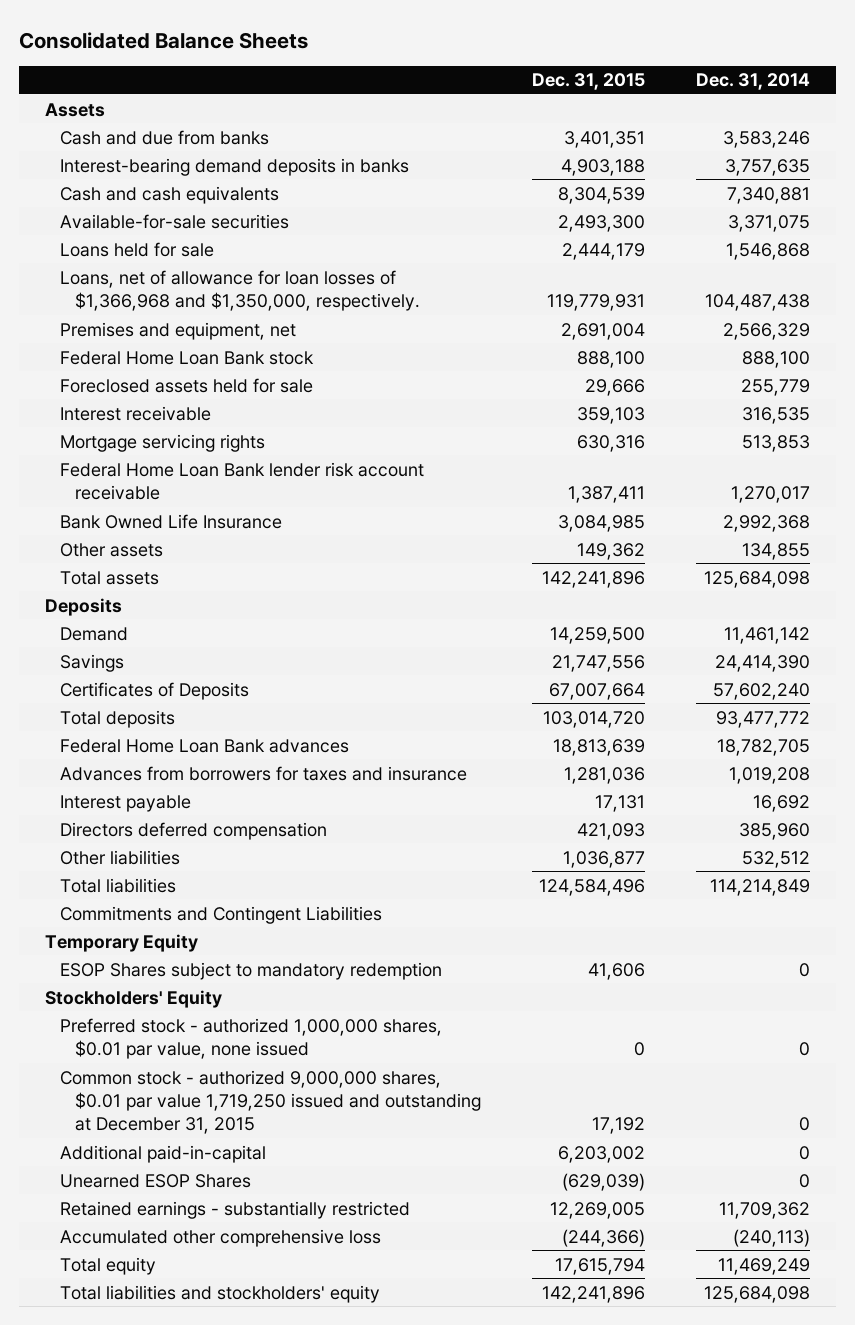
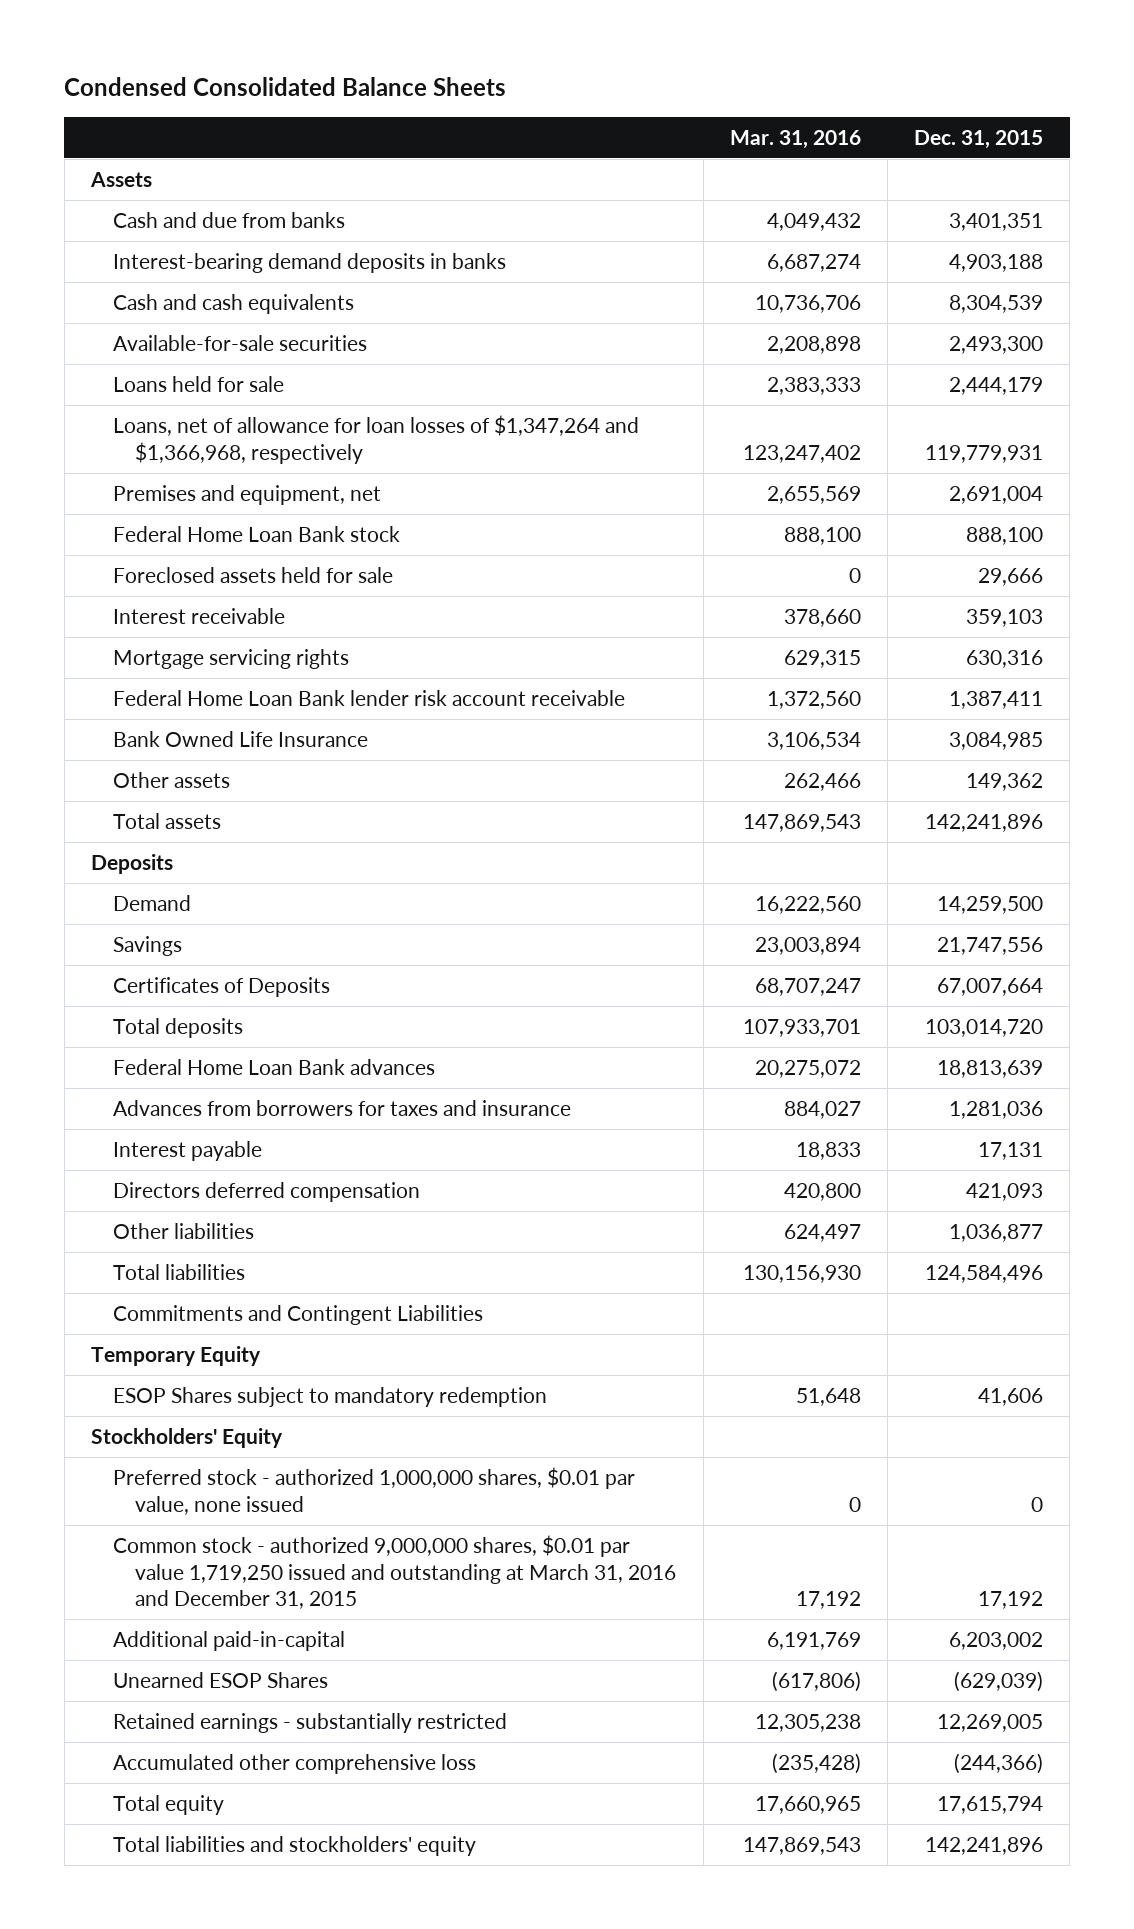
- Consolidated Balance Sheets
+ Condensed Consolidated Balance Sheets
- | Dec. 31, 2015 | Dec. 31, 2014
+ | Mar. 31, 2016 | Dec. 31, 2015
- Loans, net of allowance for loan losses of $1,366,968 and $1,350,000, respectively. | 119,779,931 | 104,487,438
+ Loans, net of allowance for loan losses of $1,347,264 and $1,366,968, respectively | 123,247,402 | 119,779,931
- Common stock - authorized 9,000,000 shares, $0.01 par value 1,719,250 issued and outstanding at December 31, 2015 | 17,192 | 0
+ Common stock - authorized 9,000,000 shares, $0.01 par value 1,719,250 issued and outstanding at March 31, 2016 and December 31, 2015 | 17,192 | 17,192

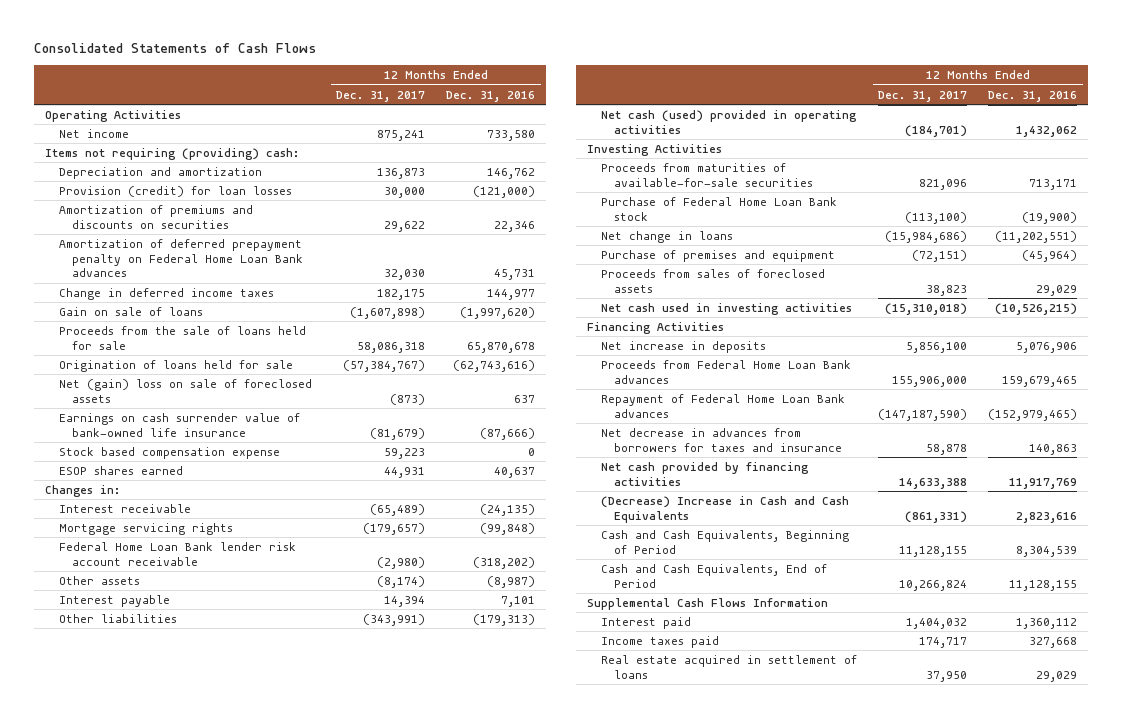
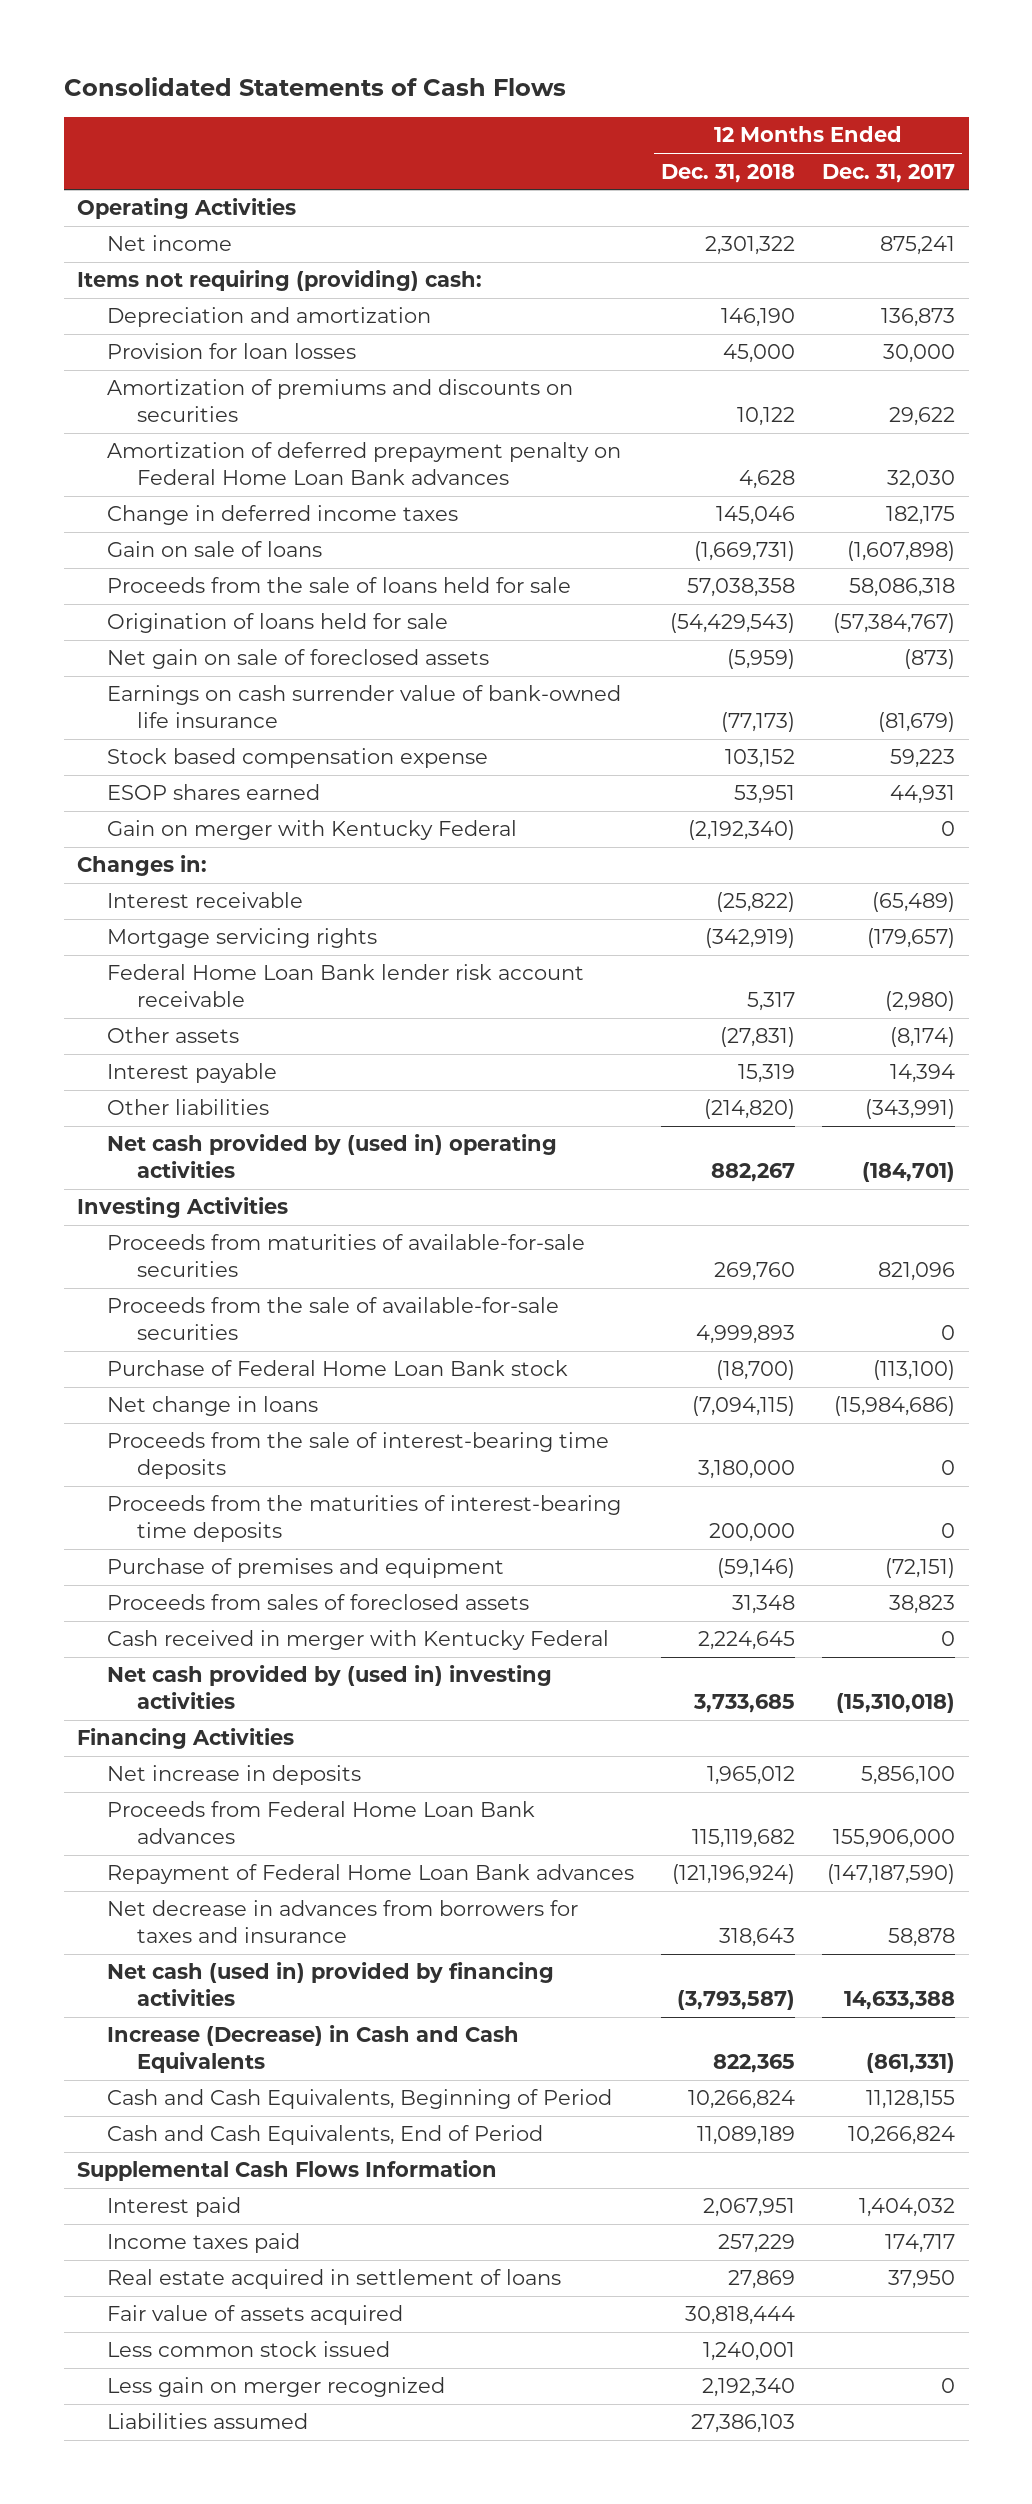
- | 12 Months Ended Dec. 31, 2017 | 12 Months Ended Dec. 31, 2016
+ | 12 Months Ended Dec. 31, 2018 | 12 Months Ended Dec. 31, 2017
- Provision (credit) for loan losses | 30,000 | (121,000)
+ Provision for loan losses | 45,000 | 30,000
- Net (gain) loss on sale of foreclosed assets | (873) | 637
+ Net gain on sale of foreclosed assets | (5,959) | (873)
+ Gain on merger with Kentucky Federal | (2,192,340) | 0
- Net cash (used) provided in operating activities | (184,701) | 1,432,062
+ Net cash provided by (used in) operating activities | 882,267 | (184,701)
+ Proceeds from the sale of available-for-sale securities | 4,999,893 | 0
+ Proceeds from the sale of interest-bearing time deposits | 3,180,000 | 0
+ Proceeds from the maturities of interest-bearing time deposits | 200,000 | 0
- Net cash used in investing activities | (15,310,018) | (10,526,215)
+ Cash received in merger with Kentucky Federal | 2,224,645 | 0
+ Net cash provided by (used in) investing activities | 3,733,685 | (15,310,018)
- Net cash provided by financing activities | 14,633,388 | 11,917,769
- (Decrease) Increase in Cash and Cash Equivalents | (861,331) | 2,823,616
+ Net cash (used in) provided by financing activities | (3,793,587) | 14,633,388
+ Increase (Decrease) in Cash and Cash Equivalents | 822,365 | (861,331)
+ Fair value of assets acquired | 30,818,444 |
+ Less common stock issued | 1,240,001 |
+ Less gain on merger recognized | 2,192,340 | 0
+ Liabilities assumed | 27,386,103 |

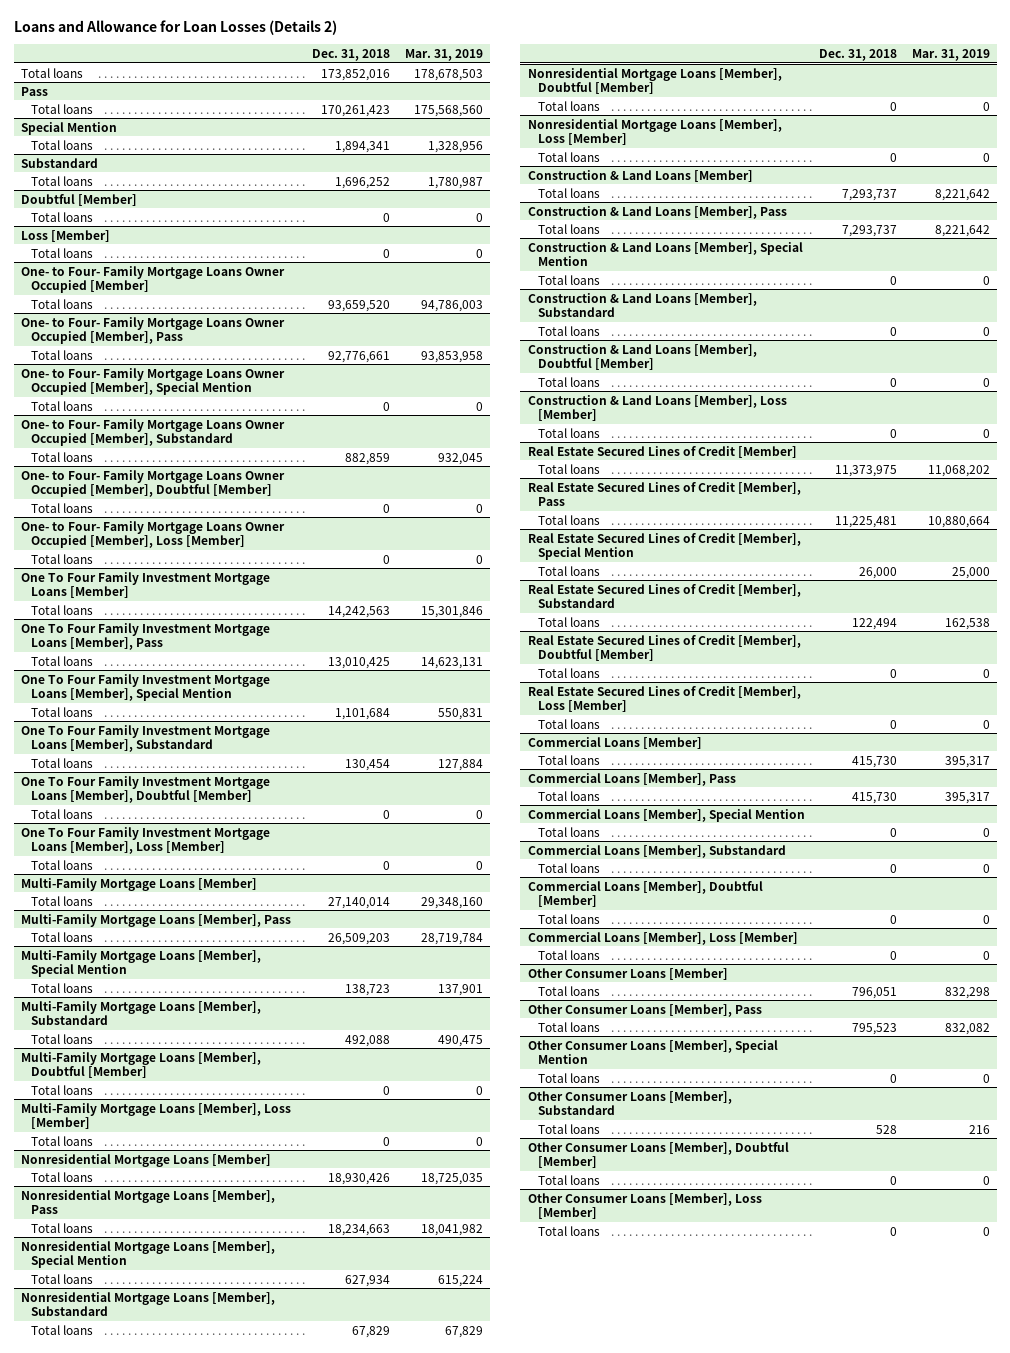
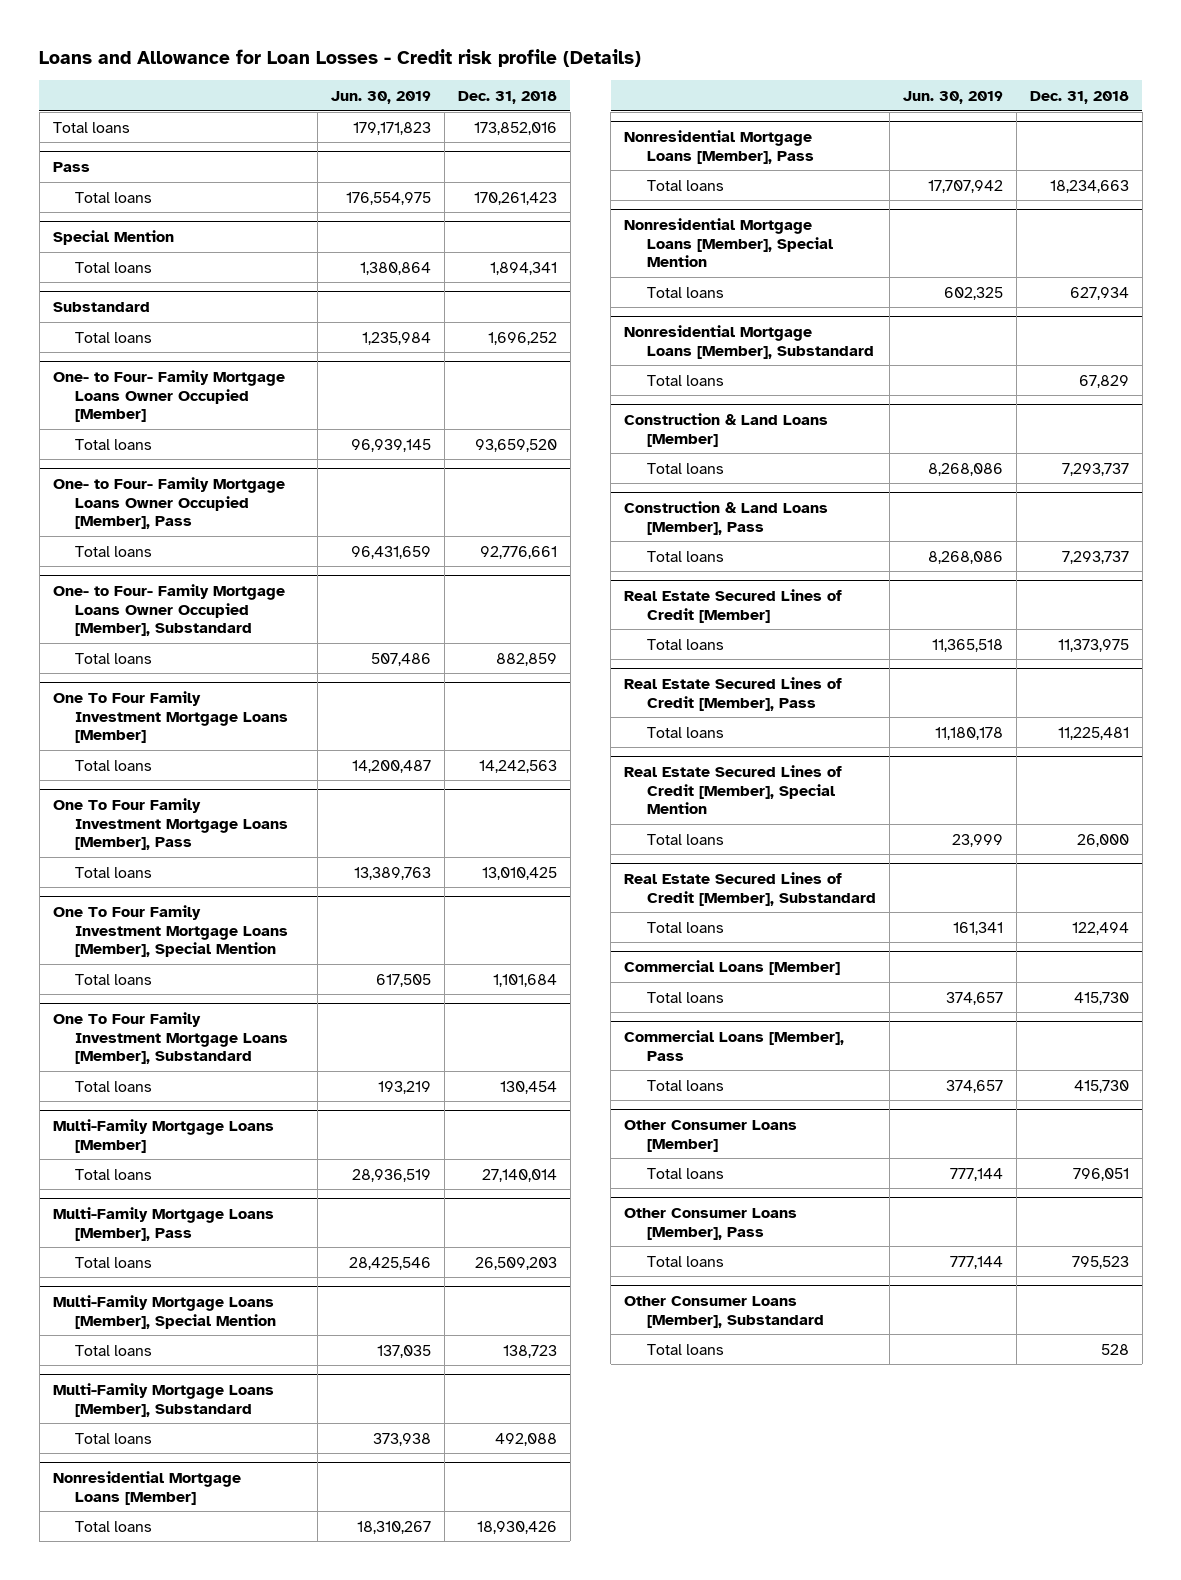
- Loans and Allowance for Loan Losses (Details 2)
+ Loans and Allowance for Loan Losses - Credit risk profile (Details)
- | Dec. 31, 2018 | Mar. 31, 2019
+ | Jun. 30, 2019 | Dec. 31, 2018
- Doubtful [Member]
- Total loans | 0 | 0
- Loss [Member]
- Total loans | 0 | 0
- One- to Four- Family Mortgage Loans Owner Occupied [Member], Special Mention
- Total loans | 0 | 0
- One- to Four- Family Mortgage Loans Owner Occupied [Member], Doubtful [Member]
- Total loans | 0 | 0
- One- to Four- Family Mortgage Loans Owner Occupied [Member], Loss [Member]
- Total loans | 0 | 0
- One To Four Family Investment Mortgage Loans [Member], Doubtful [Member]
- Total loans | 0 | 0
- One To Four Family Investment Mortgage Loans [Member], Loss [Member]
- Total loans | 0 | 0
- Multi-Family Mortgage Loans [Member], Doubtful [Member]
- Total loans | 0 | 0
- Multi-Family Mortgage Loans [Member], Loss [Member]
- Total loans | 0 | 0
- Nonresidential Mortgage Loans [Member], Doubtful [Member]
- Total loans | 0 | 0
- Nonresidential Mortgage Loans [Member], Loss [Member]
- Total loans | 0 | 0
- Construction & Land Loans [Member], Special Mention
- Total loans | 0 | 0
- Construction & Land Loans [Member], Substandard
- Total loans | 0 | 0
- Construction & Land Loans [Member], Doubtful [Member]
- Total loans | 0 | 0
- Construction & Land Loans [Member], Loss [Member]
- Total loans | 0 | 0
- Real Estate Secured Lines of Credit [Member], Doubtful [Member]
- Total loans | 0 | 0
- Real Estate Secured Lines of Credit [Member], Loss [Member]
- Total loans | 0 | 0
- Commercial Loans [Member], Special Mention
- Total loans | 0 | 0
- Commercial Loans [Member], Substandard
- Total loans | 0 | 0
- Commercial Loans [Member], Doubtful [Member]
- Total loans | 0 | 0
- Commercial Loans [Member], Loss [Member]
- Total loans | 0 | 0
- Other Consumer Loans [Member], Special Mention
- Total loans | 0 | 0
- Other Consumer Loans [Member], Doubtful [Member]
- Total loans | 0 | 0
- Other Consumer Loans [Member], Loss [Member]
- Total loans | 0 | 0

